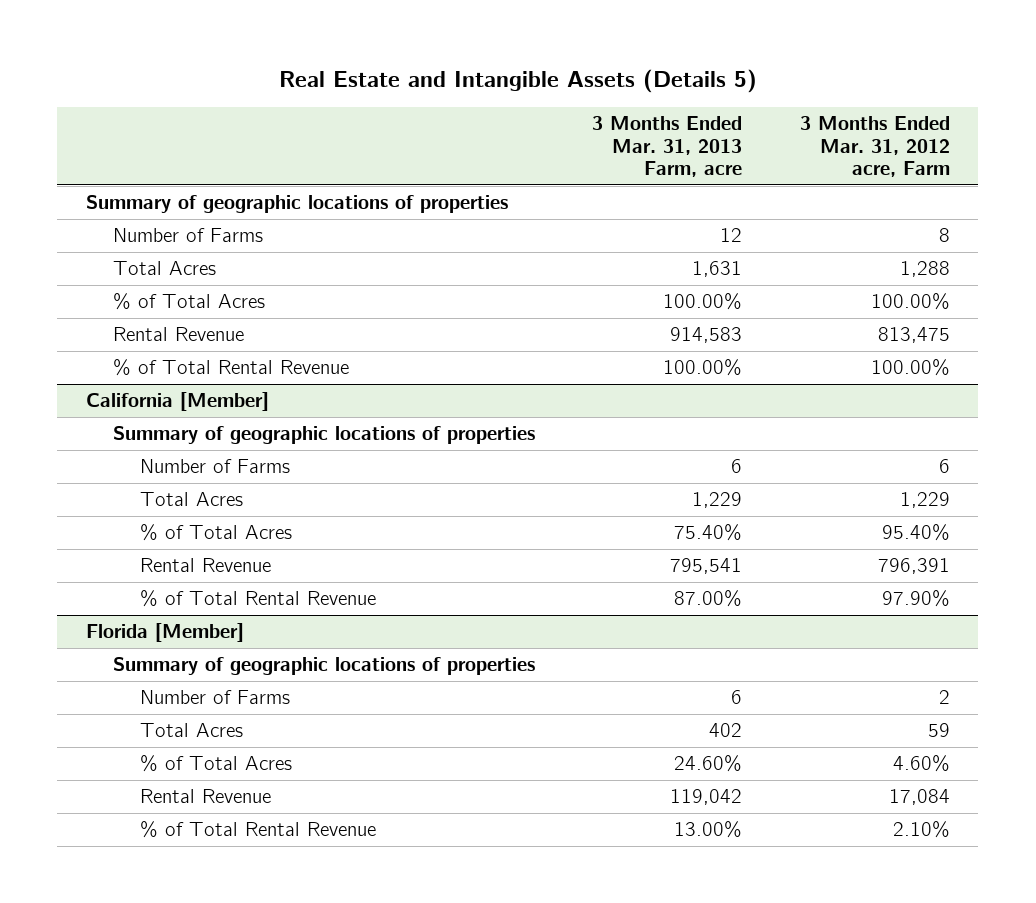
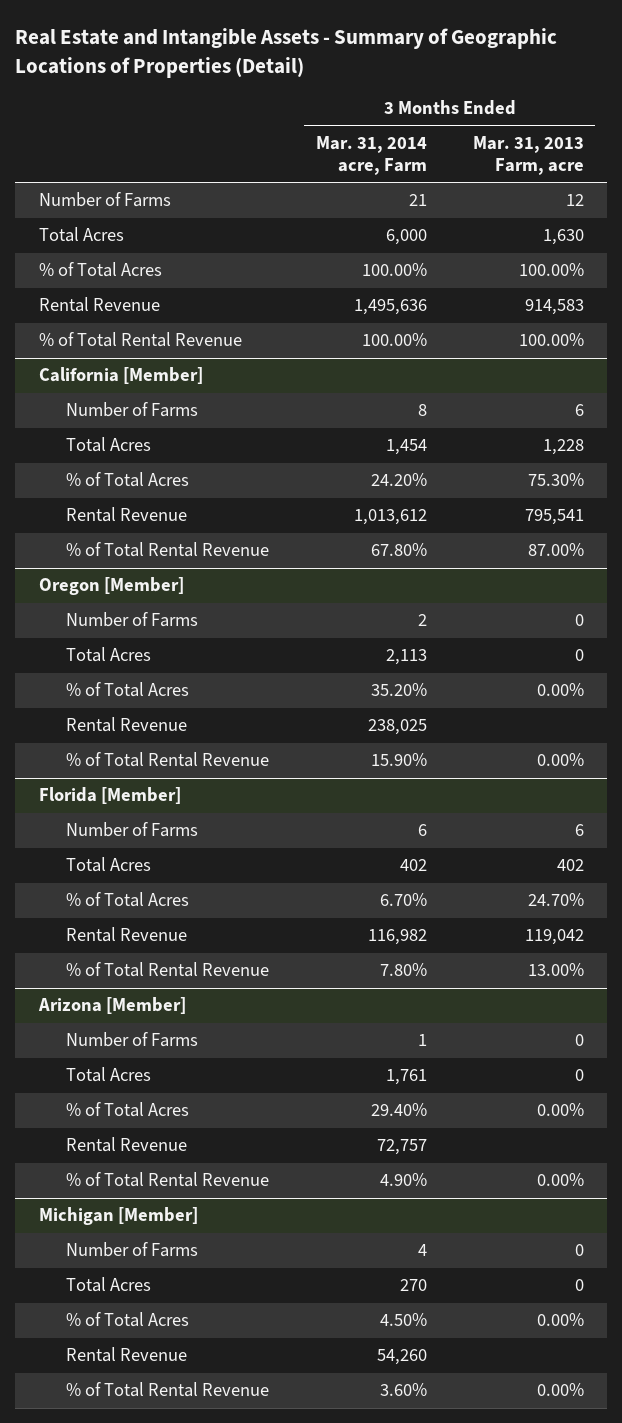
- Real Estate and Intangible Assets (Details 5)
+ Real Estate and Intangible Assets - Summary of Geographic Locations of Properties (Detail)
- | 3 Months Ended Mar. 31, 2013 Farm, acre | 3 Months Ended Mar. 31, 2012 acre, Farm
+ | 3 Months Ended Mar. 31, 2014 acre, Farm | 3 Months Ended Mar. 31, 2013 Farm, acre
- Summary of geographic locations of properties
- Total Acres | 1,631 | 1,288
+ Total Acres | 6,000 | 1,630
@ California [Member]
- Summary of geographic locations of properties
- Total Acres | 1,229 | 1,229
- % of Total Acres | 75.40% | 95.40%
+ Total Acres | 1,454 | 1,228
+ % of Total Acres | 24.20% | 75.30%
+ Oregon [Member]
+ Number of Farms | 2 | 0
+ Total Acres | 2,113 | 0
+ % of Total Acres | 35.20% | 0.00%
+ Rental Revenue | 238,025 |
+ % of Total Rental Revenue | 15.90% | 0.00%
@ Florida [Member]
- Summary of geographic locations of properties
- % of Total Acres | 24.60% | 4.60%
+ % of Total Acres | 6.70% | 24.70%
+ Arizona [Member]
+ Number of Farms | 1 | 0
+ Total Acres | 1,761 | 0
+ % of Total Acres | 29.40% | 0.00%
+ Rental Revenue | 72,757 |
+ % of Total Rental Revenue | 4.90% | 0.00%
+ Michigan [Member]
+ Number of Farms | 4 | 0
+ Total Acres | 270 | 0
+ % of Total Acres | 4.50% | 0.00%
+ Rental Revenue | 54,260 |
+ % of Total Rental Revenue | 3.60% | 0.00%

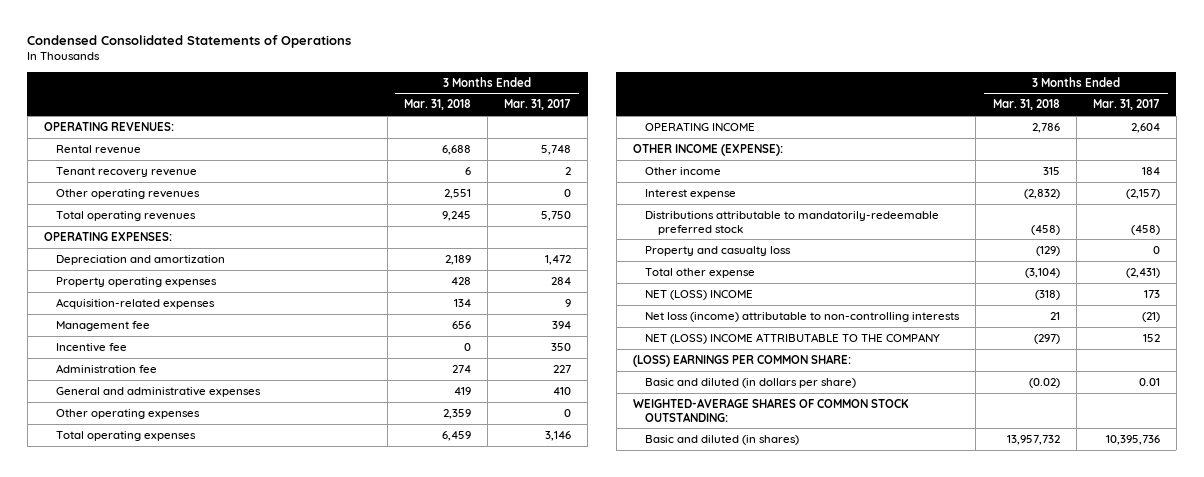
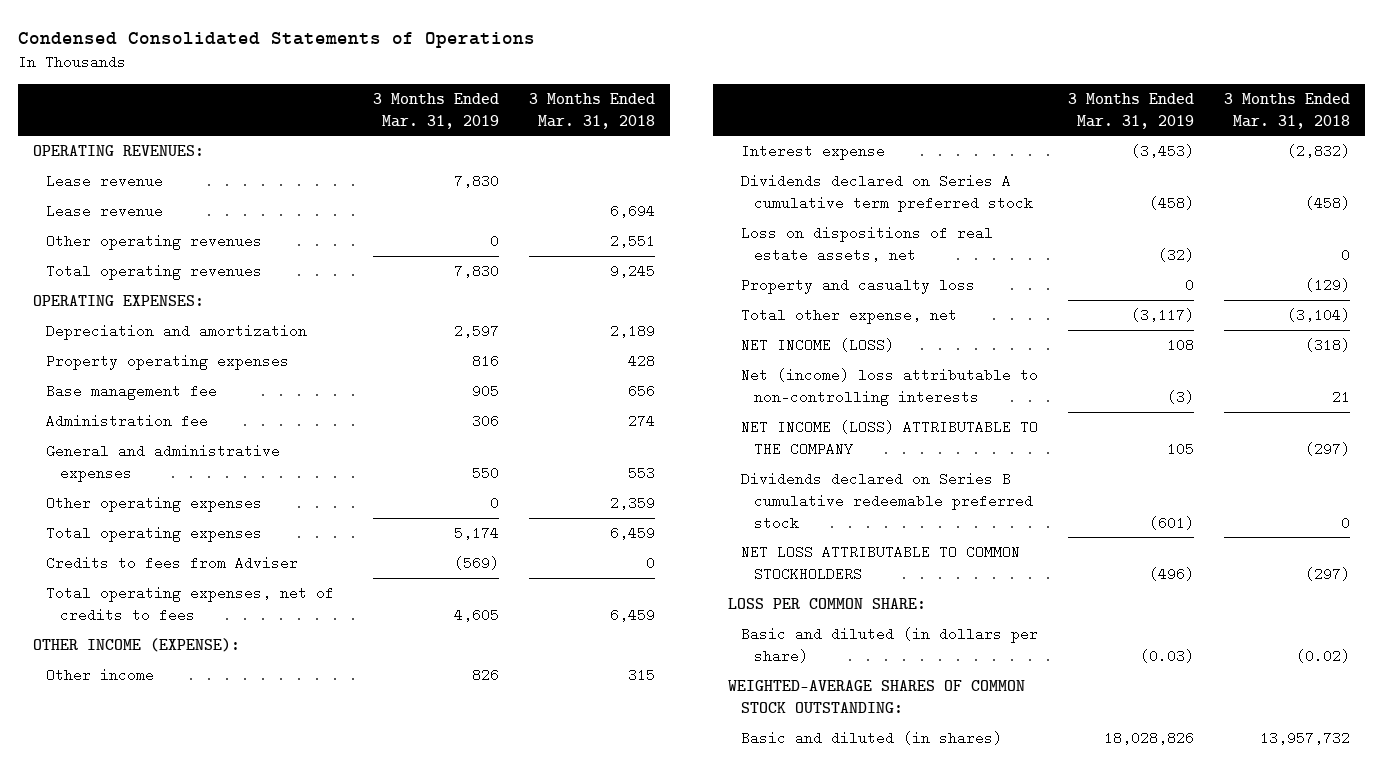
- | 3 Months Ended Mar. 31, 2018 | 3 Months Ended Mar. 31, 2017
+ | 3 Months Ended Mar. 31, 2019 | 3 Months Ended Mar. 31, 2018
- Rental revenue | 6,688 | 5,748
- Tenant recovery revenue | 6 | 2
+ Lease revenue | 7,830 |
+ Lease revenue | | 6,694
- Acquisition-related expenses | 134 | 9
- Management fee | 656 | 394
- Incentive fee | 0 | 350
+ Base management fee | 905 | 656
- General and administrative expenses | 419 | 410
+ General and administrative expenses | 550 | 553
- OPERATING INCOME | 2,786 | 2,604
+ Credits to fees from Adviser | (569) | 0
+ Total operating expenses, net of credits to fees | 4,605 | 6,459
- Distributions attributable to mandatorily-redeemable preferred stock | (458) | (458)
+ Dividends declared on Series A cumulative term preferred stock | (458) | (458)
+ Loss on dispositions of real estate assets, net | (32) | 0
- Total other expense | (3,104) | (2,431)
- NET (LOSS) INCOME | (318) | 173
- Net loss (income) attributable to non-controlling interests | 21 | (21)
- NET (LOSS) INCOME ATTRIBUTABLE TO THE COMPANY | (297) | 152
- (LOSS) EARNINGS PER COMMON SHARE:
+ Total other expense, net | (3,117) | (3,104)
+ NET INCOME (LOSS) | 108 | (318)
+ Net (income) loss attributable to non-controlling interests | (3) | 21
+ NET INCOME (LOSS) ATTRIBUTABLE TO THE COMPANY | 105 | (297)
+ Dividends declared on Series B cumulative redeemable preferred stock | (601) | 0
+ NET LOSS ATTRIBUTABLE TO COMMON STOCKHOLDERS | (496) | (297)
+ LOSS PER COMMON SHARE:

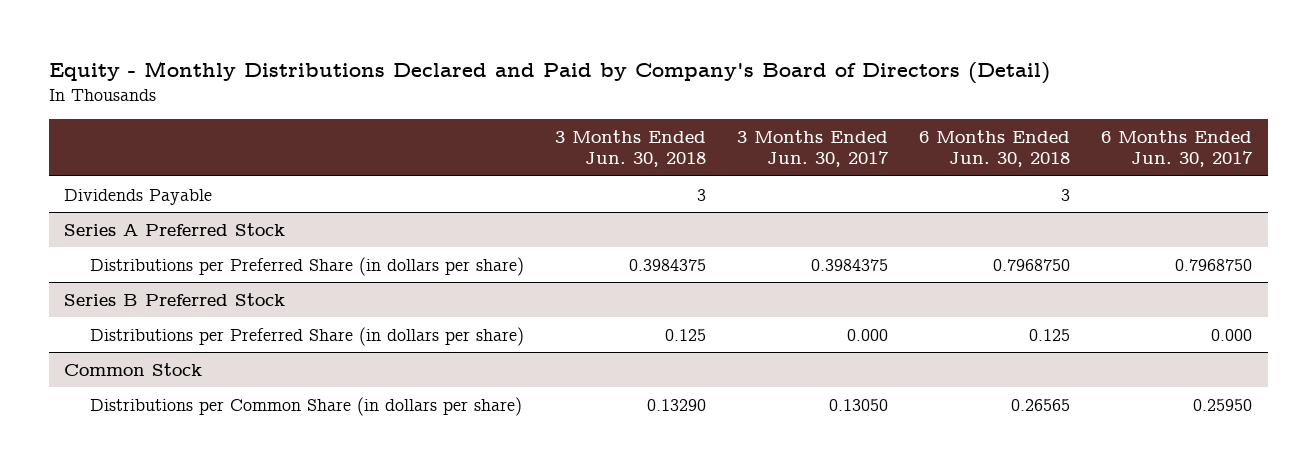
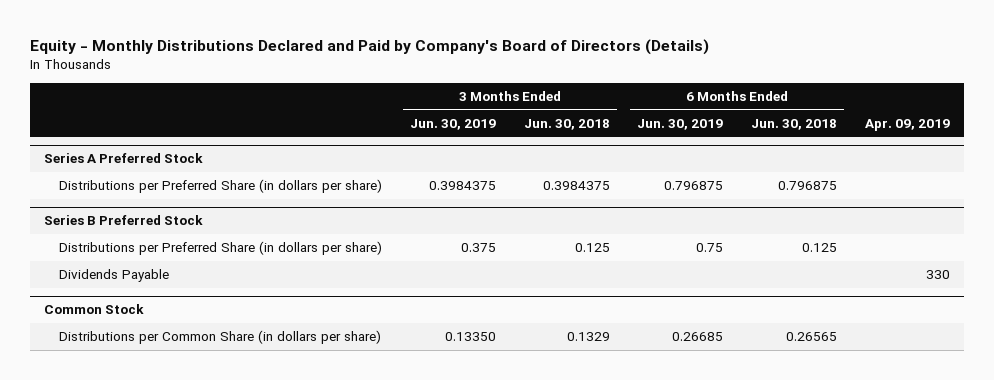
- Equity - Monthly Distributions Declared and Paid by Company's Board of Directors (Detail)
+ Equity - Monthly Distributions Declared and Paid by Company's Board of Directors (Details)
- | 3 Months Ended Jun. 30, 2018 | 3 Months Ended Jun. 30, 2017 | 6 Months Ended Jun. 30, 2018 | 6 Months Ended Jun. 30, 2017
+ | 3 Months Ended Jun. 30, 2019 | 3 Months Ended Jun. 30, 2018 | 6 Months Ended Jun. 30, 2019 | 6 Months Ended Jun. 30, 2018 | Apr. 09, 2019
- Dividends Payable | 3 | | 3 |
@ Series A Preferred Stock
- Distributions per Preferred Share (in dollars per share) | 0.3984375 | 0.3984375 | 0.7968750 | 0.7968750
+ Distributions per Preferred Share (in dollars per share) | 0.3984375 | 0.3984375 | 0.796875 | 0.796875 |
@ Series B Preferred Stock
+ Dividends Payable | | | | | 330
@ Common Stock
- Distributions per Common Share (in dollars per share) | 0.13290 | 0.13050 | 0.26565 | 0.25950
+ Distributions per Common Share (in dollars per share) | 0.13350 | 0.1329 | 0.26685 | 0.26565 |

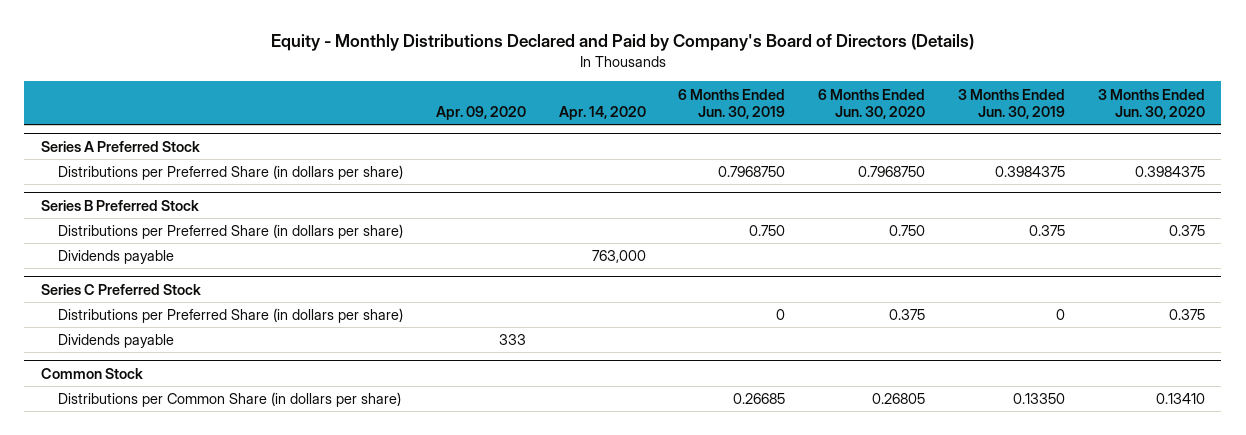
- | 3 Months Ended Jun. 30, 2019 | 3 Months Ended Jun. 30, 2018 | 6 Months Ended Jun. 30, 2019 | 6 Months Ended Jun. 30, 2018 | Apr. 09, 2019
+ | Apr. 09, 2020 | Apr. 14, 2020 | 6 Months Ended Jun. 30, 2019 | 6 Months Ended Jun. 30, 2020 | 3 Months Ended Jun. 30, 2019 | 3 Months Ended Jun. 30, 2020
@ Series A Preferred Stock
- Distributions per Preferred Share (in dollars per share) | 0.3984375 | 0.3984375 | 0.796875 | 0.796875 |
+ Distributions per Preferred Share (in dollars per share) | | | 0.7968750 | 0.7968750 | 0.3984375 | 0.3984375
@ Series B Preferred Stock
- Distributions per Preferred Share (in dollars per share) | 0.375 | 0.125 | 0.75 | 0.125 |
- Dividends Payable | | | | | 330
+ Distributions per Preferred Share (in dollars per share) | | | 0.750 | 0.750 | 0.375 | 0.375
+ Dividends payable | | 763,000 | | | |
+ Series C Preferred Stock
+ Distributions per Preferred Share (in dollars per share) | | | 0 | 0.375 | 0 | 0.375
+ Dividends payable | 333 | | | | |

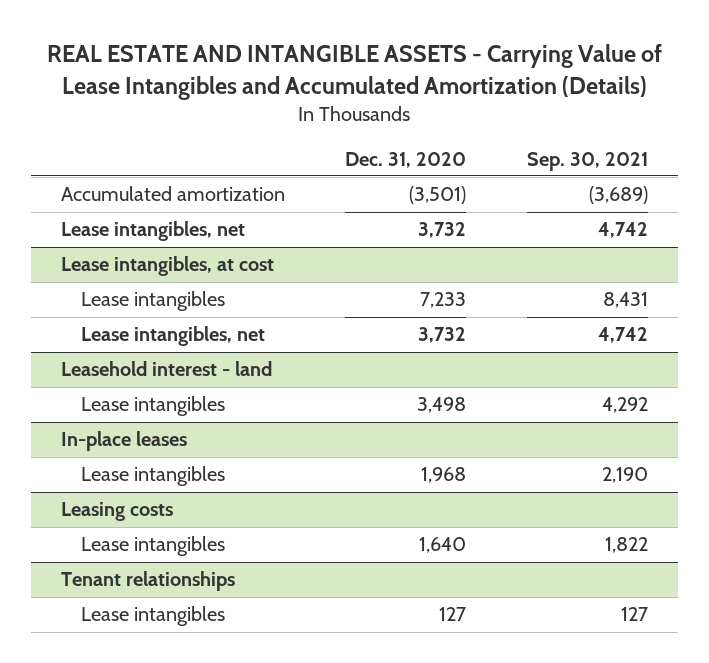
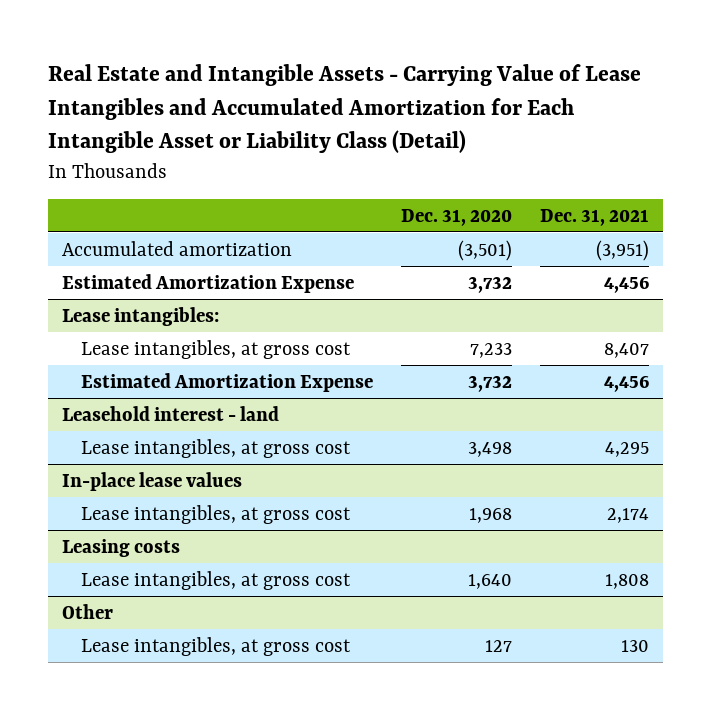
- REAL ESTATE AND INTANGIBLE ASSETS - Carrying Value of Lease Intangibles and Accumulated Amortization (Details)
+ Real Estate and Intangible Assets - Carrying Value of Lease Intangibles and Accumulated Amortization for Each Intangible Asset or Liability Class (Detail)
- | Dec. 31, 2020 | Sep. 30, 2021
+ | Dec. 31, 2020 | Dec. 31, 2021
- Lease intangibles, net | 3,732 | 4,742
- Lease intangibles, at cost
- Lease intangibles | 7,233 | 8,431
- Lease intangibles, net | 3,732 | 4,742
+ Estimated Amortization Expense | 3,732 | 4,456
+ Lease intangibles:
+ Lease intangibles, at gross cost | 7,233 | 8,407
+ Estimated Amortization Expense | 3,732 | 4,456
@ Leasehold interest - land
- Lease intangibles | 3,498 | 4,292
- In-place leases
- Lease intangibles | 1,968 | 2,190
@ Leasehold interest - land
+ Lease intangibles, at gross cost | 3,498 | 4,295
+ In-place lease values
+ Lease intangibles, at gross cost | 1,968 | 2,174
@ Leasing costs
- Lease intangibles | 1,640 | 1,822
- Tenant relationships
- Lease intangibles | 127 | 127
@ Leasing costs
+ Lease intangibles, at gross cost | 1,640 | 1,808
+ Other
+ Lease intangibles, at gross cost | 127 | 130

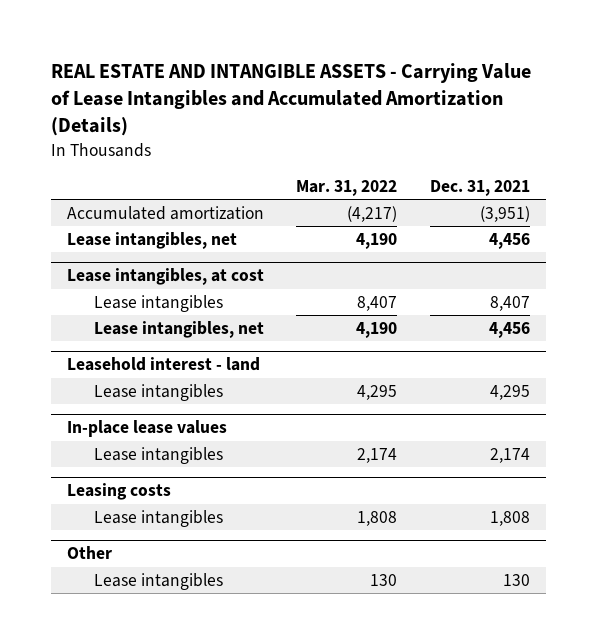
- Real Estate and Intangible Assets - Carrying Value of Lease Intangibles and Accumulated Amortization for Each Intangible Asset or Liability Class (Detail)
+ REAL ESTATE AND INTANGIBLE ASSETS - Carrying Value of Lease Intangibles and Accumulated Amortization (Details)
- | Dec. 31, 2020 | Dec. 31, 2021
+ | Mar. 31, 2022 | Dec. 31, 2021
- Estimated Amortization Expense | 3,732 | 4,456
- Lease intangibles:
- Lease intangibles, at gross cost | 7,233 | 8,407
- Estimated Amortization Expense | 3,732 | 4,456
+ Lease intangibles, net | 4,190 | 4,456
+ Lease intangibles, at cost
+ Lease intangibles | 8,407 | 8,407
+ Lease intangibles, net | 4,190 | 4,456
@ Leasehold interest - land
- Lease intangibles, at gross cost | 3,498 | 4,295
+ Lease intangibles | 4,295 | 4,295
@ In-place lease values
- Lease intangibles, at gross cost | 1,968 | 2,174
+ Lease intangibles | 2,174 | 2,174
@ Leasing costs
- Lease intangibles, at gross cost | 1,640 | 1,808
+ Lease intangibles | 1,808 | 1,808
@ Other
- Lease intangibles, at gross cost | 127 | 130
+ Lease intangibles | 130 | 130

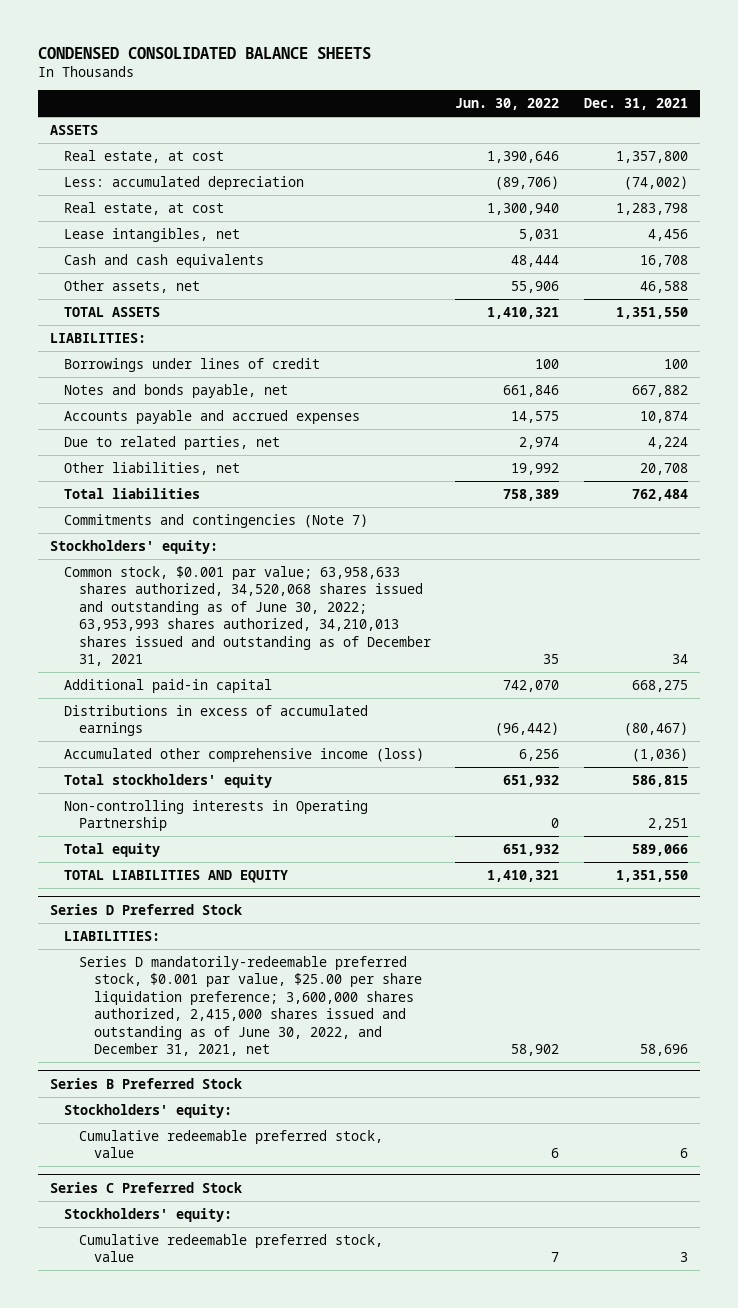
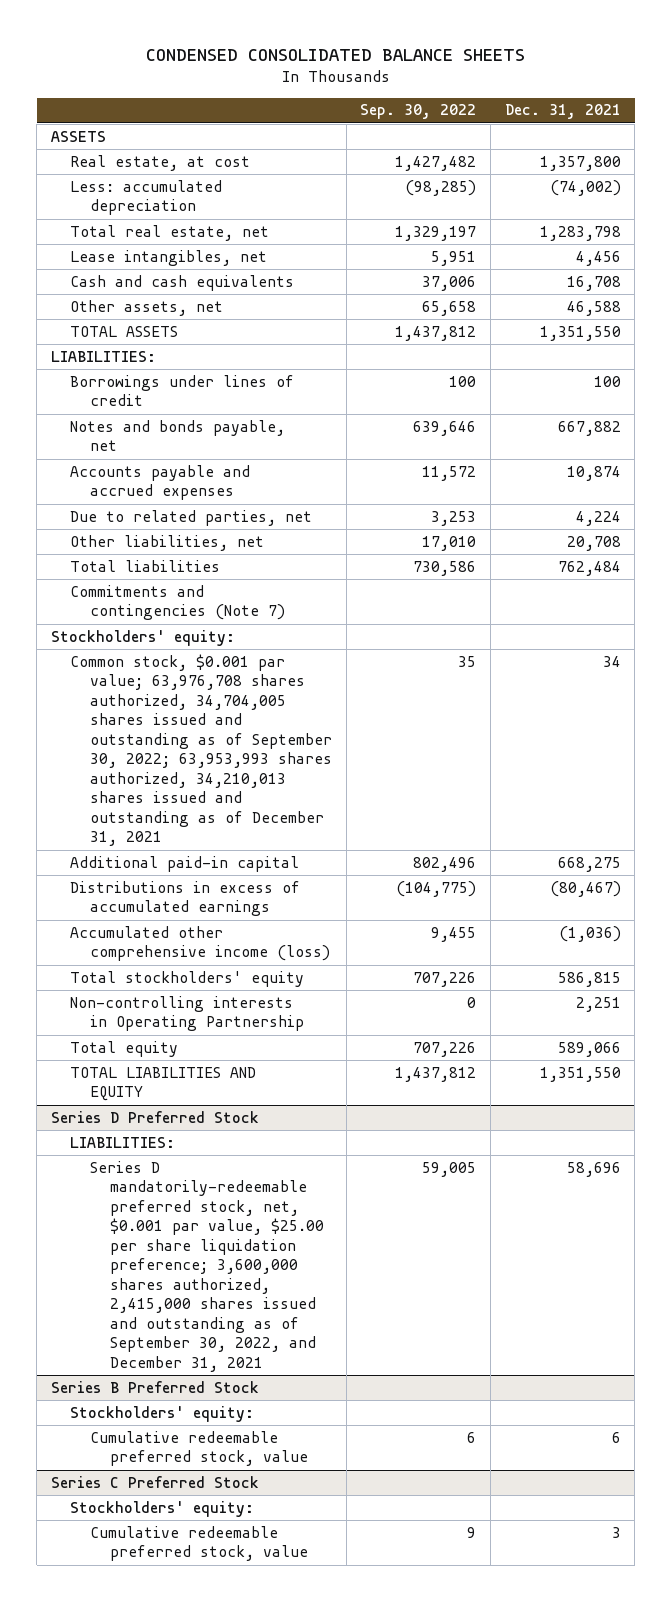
- | Jun. 30, 2022 | Dec. 31, 2021
+ | Sep. 30, 2022 | Dec. 31, 2021
- Real estate, at cost | 1,300,940 | 1,283,798
+ Total real estate, net | 1,329,197 | 1,283,798
- Common stock, $0.001 par value; 63,958,633 shares authorized, 34,520,068 shares issued and outstanding as of June 30, 2022; 63,953,993 shares authorized, 34,210,013 shares issued and outstanding as of December 31, 2021 | 35 | 34
+ Common stock, $0.001 par value; 63,976,708 shares authorized, 34,704,005 shares issued and outstanding as of September 30, 2022; 63,953,993 shares authorized, 34,210,013 shares issued and outstanding as of December 31, 2021 | 35 | 34
@ Series D Preferred Stock
- Series D mandatorily-redeemable preferred stock, $0.001 par value, $25.00 per share liquidation preference; 3,600,000 shares authorized, 2,415,000 shares issued and outstanding as of June 30, 2022, and December 31, 2021, net | 58,902 | 58,696
+ Series D mandatorily-redeemable preferred stock, net, $0.001 par value, $25.00 per share liquidation preference; 3,600,000 shares authorized, 2,415,000 shares issued and outstanding as of September 30, 2022, and December 31, 2021 | 59,005 | 58,696

